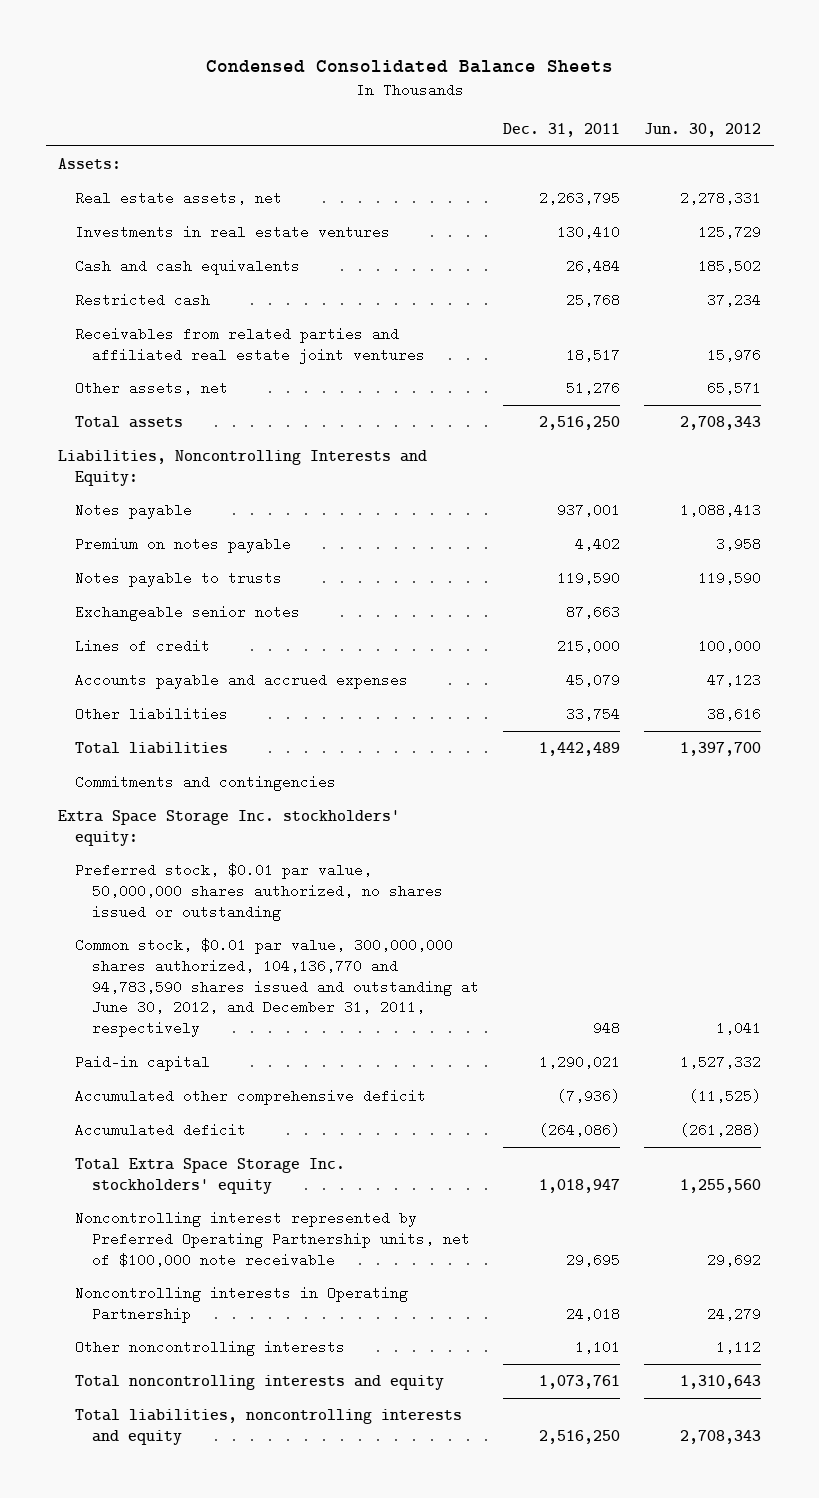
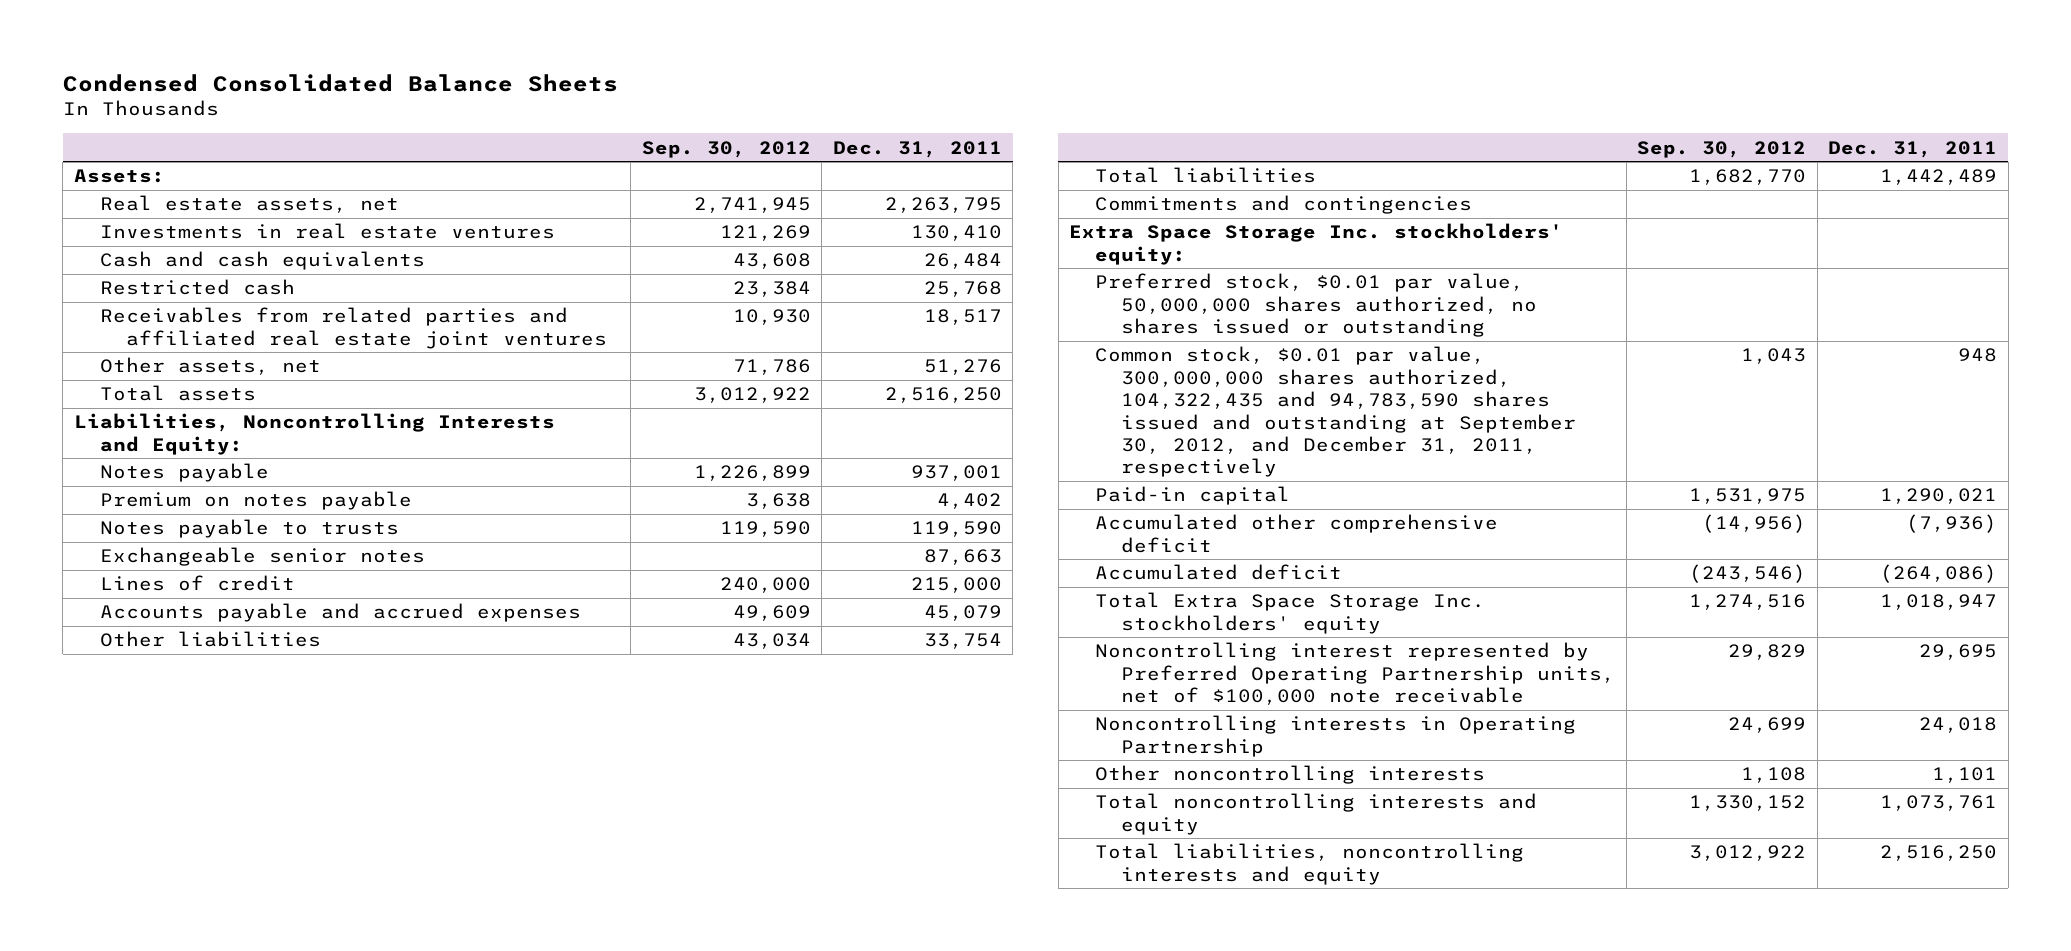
- | Dec. 31, 2011 | Jun. 30, 2012
+ | Sep. 30, 2012 | Dec. 31, 2011
- Common stock, $0.01 par value, 300,000,000 shares authorized, 104,136,770 and 94,783,590 shares issued and outstanding at June 30, 2012, and December 31, 2011, respectively | 948 | 1,041
+ Common stock, $0.01 par value, 300,000,000 shares authorized, 104,322,435 and 94,783,590 shares issued and outstanding at September 30, 2012, and December 31, 2011, respectively | 1,043 | 948

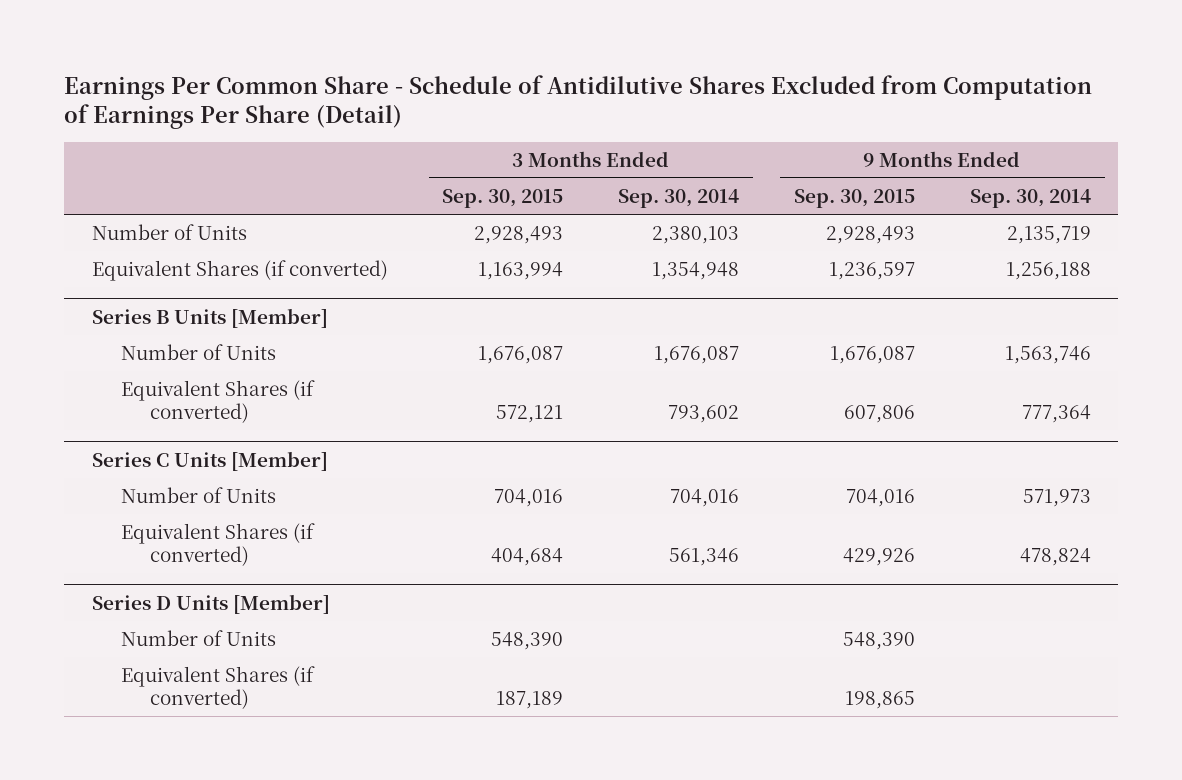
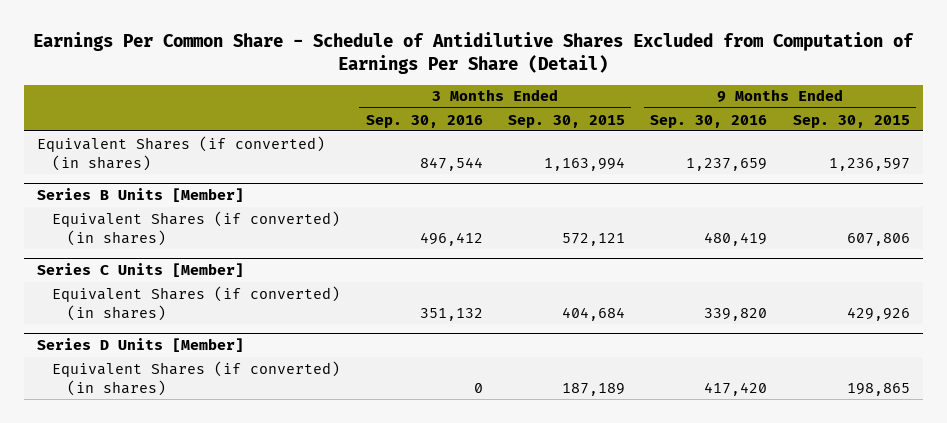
- | 3 Months Ended Sep. 30, 2015 | 3 Months Ended Sep. 30, 2014 | 9 Months Ended Sep. 30, 2015 | 9 Months Ended Sep. 30, 2014
+ | 3 Months Ended Sep. 30, 2016 | 3 Months Ended Sep. 30, 2015 | 9 Months Ended Sep. 30, 2016 | 9 Months Ended Sep. 30, 2015
- Number of Units | 2,928,493 | 2,380,103 | 2,928,493 | 2,135,719
- Equivalent Shares (if converted) | 1,163,994 | 1,354,948 | 1,236,597 | 1,256,188
+ Equivalent Shares (if converted) (in shares) | 847,544 | 1,163,994 | 1,237,659 | 1,236,597
@ Series B Units [Member]
- Number of Units | 1,676,087 | 1,676,087 | 1,676,087 | 1,563,746
- Equivalent Shares (if converted) | 572,121 | 793,602 | 607,806 | 777,364
+ Equivalent Shares (if converted) (in shares) | 496,412 | 572,121 | 480,419 | 607,806
@ Series C Units [Member]
- Number of Units | 704,016 | 704,016 | 704,016 | 571,973
- Equivalent Shares (if converted) | 404,684 | 561,346 | 429,926 | 478,824
+ Equivalent Shares (if converted) (in shares) | 351,132 | 404,684 | 339,820 | 429,926
@ Series D Units [Member]
- Number of Units | 548,390 | | 548,390 |
- Equivalent Shares (if converted) | 187,189 | | 198,865 |
+ Equivalent Shares (if converted) (in shares) | 0 | 187,189 | 417,420 | 198,865

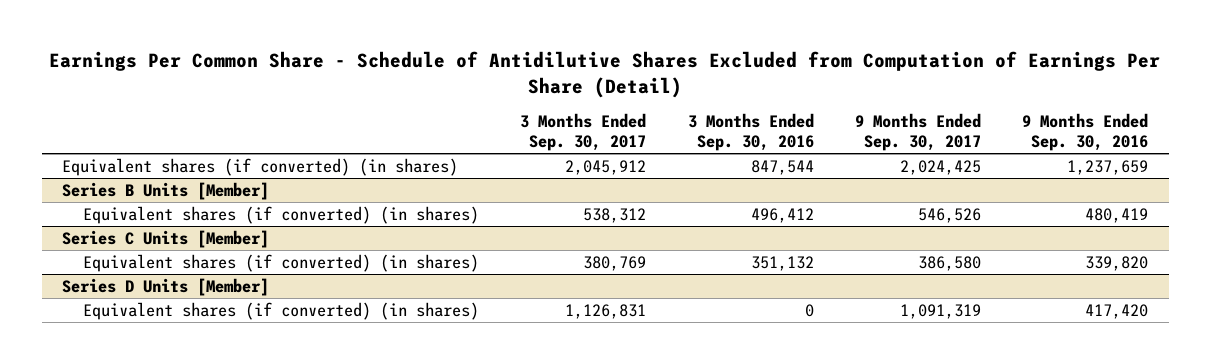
- | 3 Months Ended Sep. 30, 2016 | 3 Months Ended Sep. 30, 2015 | 9 Months Ended Sep. 30, 2016 | 9 Months Ended Sep. 30, 2015
+ | 3 Months Ended Sep. 30, 2017 | 3 Months Ended Sep. 30, 2016 | 9 Months Ended Sep. 30, 2017 | 9 Months Ended Sep. 30, 2016
- Equivalent Shares (if converted) (in shares) | 847,544 | 1,163,994 | 1,237,659 | 1,236,597
+ Equivalent shares (if converted) (in shares) | 2,045,912 | 847,544 | 2,024,425 | 1,237,659
@ Series B Units [Member]
- Equivalent Shares (if converted) (in shares) | 496,412 | 572,121 | 480,419 | 607,806
+ Equivalent shares (if converted) (in shares) | 538,312 | 496,412 | 546,526 | 480,419
@ Series C Units [Member]
- Equivalent Shares (if converted) (in shares) | 351,132 | 404,684 | 339,820 | 429,926
+ Equivalent shares (if converted) (in shares) | 380,769 | 351,132 | 386,580 | 339,820
@ Series D Units [Member]
- Equivalent Shares (if converted) (in shares) | 0 | 187,189 | 417,420 | 198,865
+ Equivalent shares (if converted) (in shares) | 1,126,831 | 0 | 1,091,319 | 417,420

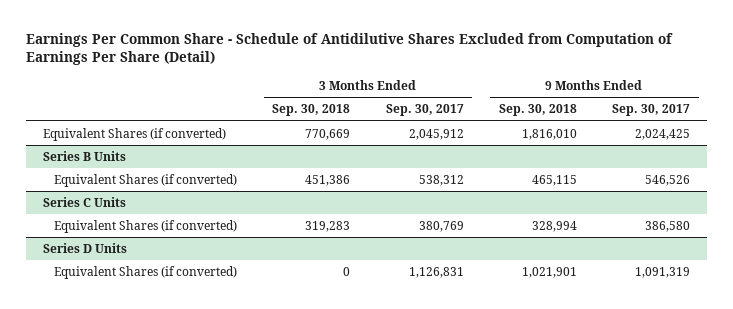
- | 3 Months Ended Sep. 30, 2017 | 3 Months Ended Sep. 30, 2016 | 9 Months Ended Sep. 30, 2017 | 9 Months Ended Sep. 30, 2016
+ | 3 Months Ended Sep. 30, 2018 | 3 Months Ended Sep. 30, 2017 | 9 Months Ended Sep. 30, 2018 | 9 Months Ended Sep. 30, 2017
- Equivalent shares (if converted) (in shares) | 2,045,912 | 847,544 | 2,024,425 | 1,237,659
- Series B Units [Member]
- Equivalent shares (if converted) (in shares) | 538,312 | 496,412 | 546,526 | 480,419
- Series C Units [Member]
- Equivalent shares (if converted) (in shares) | 380,769 | 351,132 | 386,580 | 339,820
- Series D Units [Member]
- Equivalent shares (if converted) (in shares) | 1,126,831 | 0 | 1,091,319 | 417,420
+ Equivalent Shares (if converted) | 770,669 | 2,045,912 | 1,816,010 | 2,024,425
+ Series B Units
+ Equivalent Shares (if converted) | 451,386 | 538,312 | 465,115 | 546,526
+ Series C Units
+ Equivalent Shares (if converted) | 319,283 | 380,769 | 328,994 | 386,580
+ Series D Units
+ Equivalent Shares (if converted) | 0 | 1,126,831 | 1,021,901 | 1,091,319

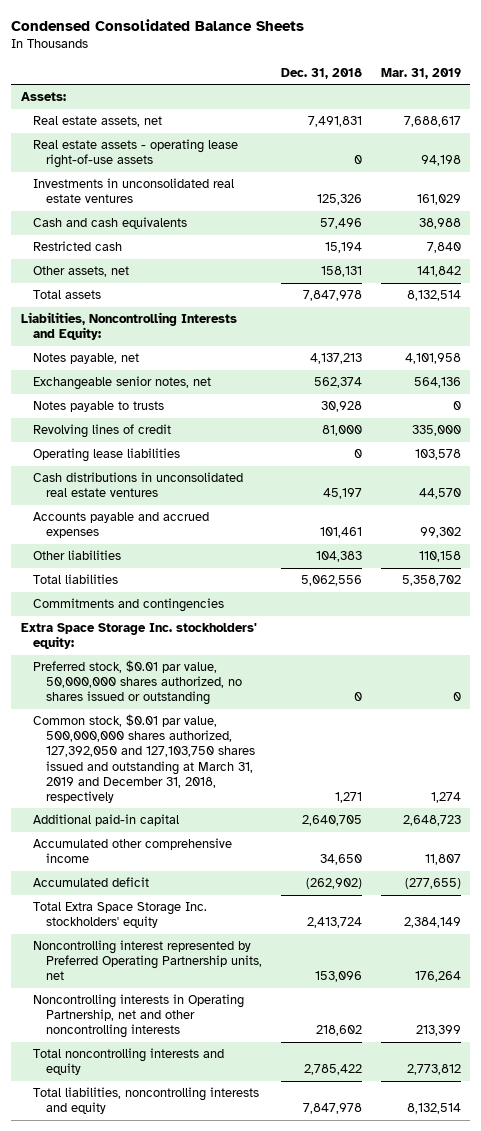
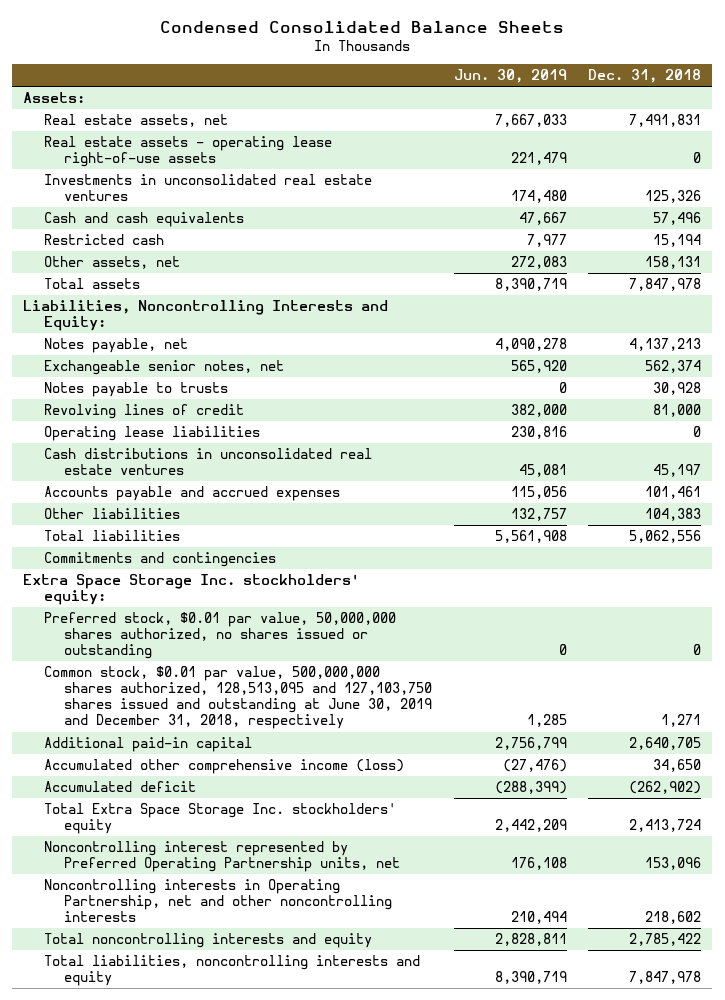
- | Dec. 31, 2018 | Mar. 31, 2019
+ | Jun. 30, 2019 | Dec. 31, 2018
- Common stock, $0.01 par value, 500,000,000 shares authorized, 127,392,050 and 127,103,750 shares issued and outstanding at March 31, 2019 and December 31, 2018, respectively | 1,271 | 1,274
+ Common stock, $0.01 par value, 500,000,000 shares authorized, 128,513,095 and 127,103,750 shares issued and outstanding at June 30, 2019 and December 31, 2018, respectively | 1,285 | 1,271
- Accumulated other comprehensive income | 34,650 | 11,807
+ Accumulated other comprehensive income (loss) | (27,476) | 34,650

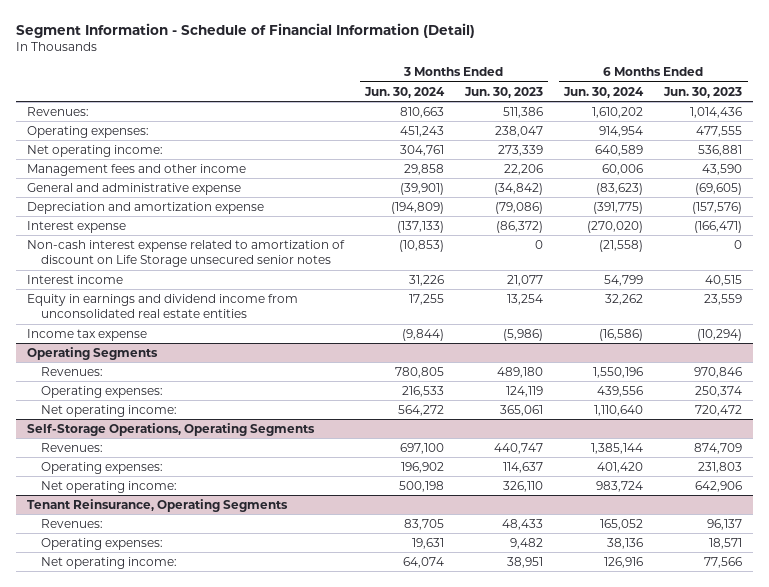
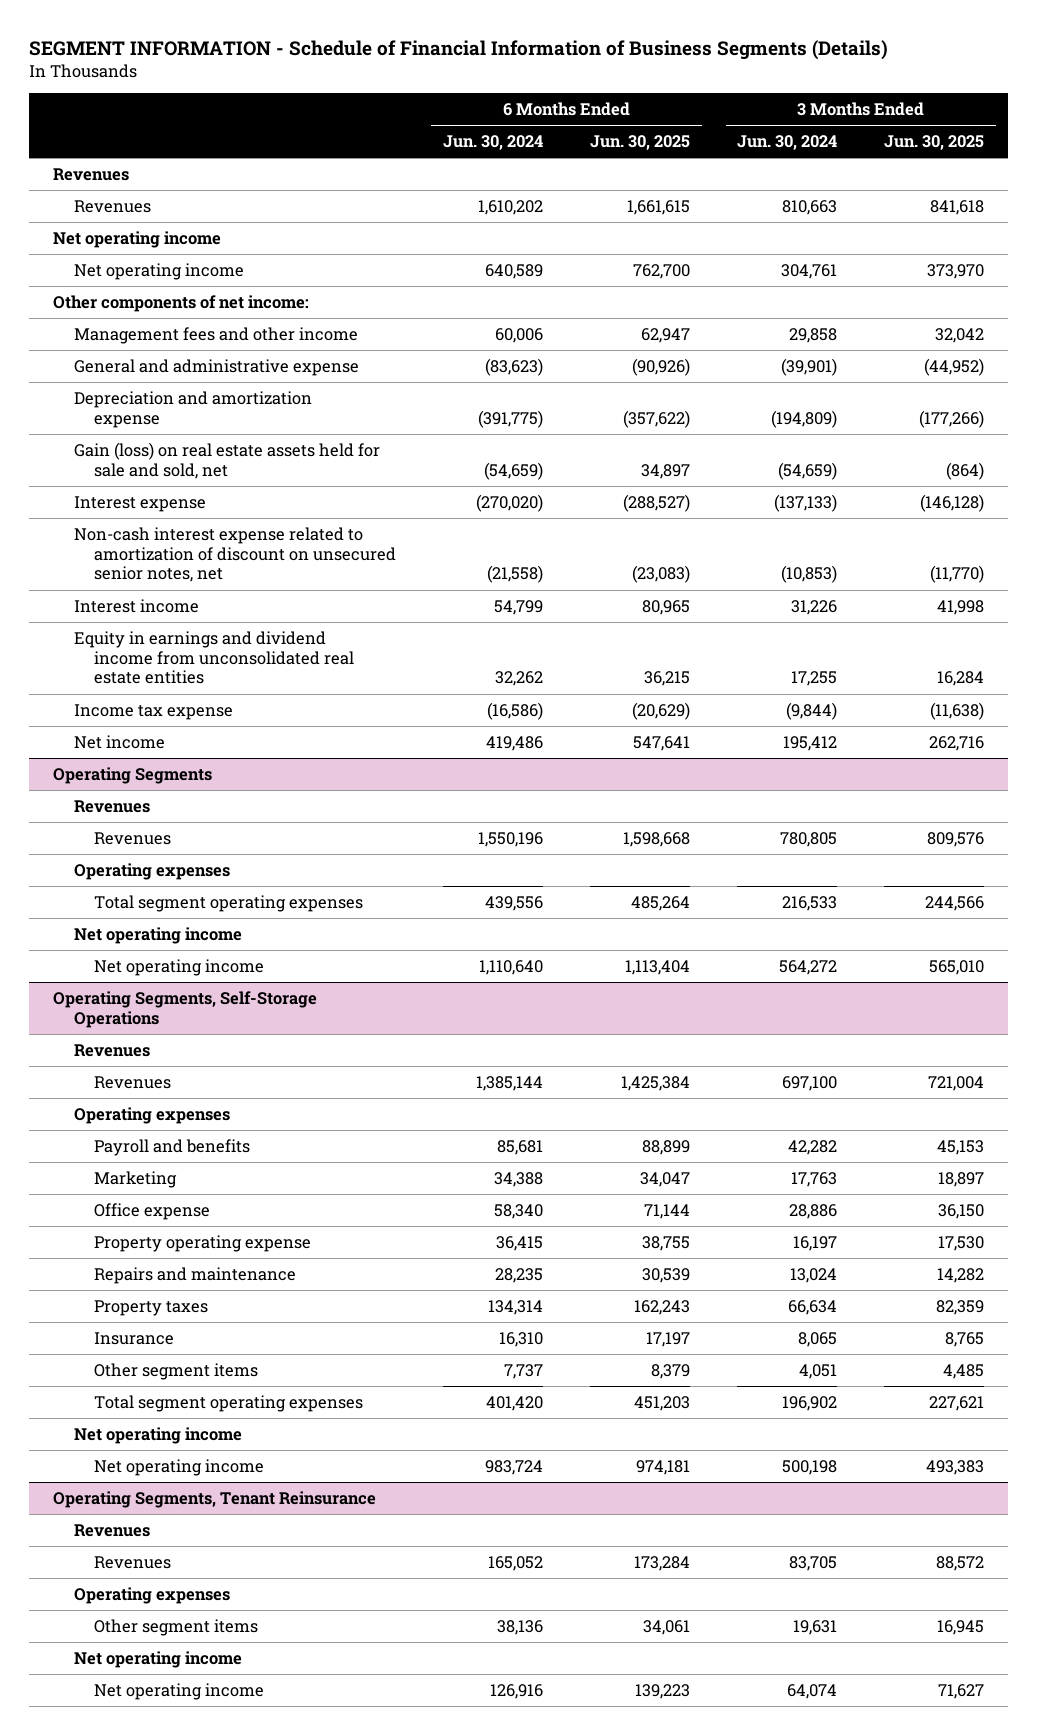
- Segment Information - Schedule of Financial Information (Detail)
+ SEGMENT INFORMATION - Schedule of Financial Information of Business Segments (Details)
- | 3 Months Ended Jun. 30, 2024 | 3 Months Ended Jun. 30, 2023 | 6 Months Ended Jun. 30, 2024 | 6 Months Ended Jun. 30, 2023
+ | 6 Months Ended Jun. 30, 2024 | 6 Months Ended Jun. 30, 2025 | 3 Months Ended Jun. 30, 2024 | 3 Months Ended Jun. 30, 2025
- Revenues: | 810,663 | 511,386 | 1,610,202 | 1,014,436
- Operating expenses: | 451,243 | 238,047 | 914,954 | 477,555
- Net operating income: | 304,761 | 273,339 | 640,589 | 536,881
+ Revenues
+ Revenues | 1,610,202 | 1,661,615 | 810,663 | 841,618
+ Net operating income
+ Net operating income | 640,589 | 762,700 | 304,761 | 373,970
+ Other components of net income:
+ Gain (loss) on real estate assets held for sale and sold, net | (54,659) | 34,897 | (54,659) | (864)
- Non-cash interest expense related to amortization of discount on Life Storage unsecured senior notes | (10,853) | 0 | (21,558) | 0
+ Non-cash interest expense related to amortization of discount on unsecured senior notes, net | (21,558) | (23,083) | (10,853) | (11,770)
+ Net income | 419,486 | 547,641 | 195,412 | 262,716
@ Operating Segments
- Revenues: | 780,805 | 489,180 | 1,550,196 | 970,846
- Operating expenses: | 216,533 | 124,119 | 439,556 | 250,374
- Net operating income: | 564,272 | 365,061 | 1,110,640 | 720,472
- Self-Storage Operations, Operating Segments
- Revenues: | 697,100 | 440,747 | 1,385,144 | 874,709
- Operating expenses: | 196,902 | 114,637 | 401,420 | 231,803
- Net operating income: | 500,198 | 326,110 | 983,724 | 642,906
- Tenant Reinsurance, Operating Segments
- Revenues: | 83,705 | 48,433 | 165,052 | 96,137
- Operating expenses: | 19,631 | 9,482 | 38,136 | 18,571
- Net operating income: | 64,074 | 38,951 | 126,916 | 77,566
@ Operating Segments
+ Revenues
+ Revenues | 1,550,196 | 1,598,668 | 780,805 | 809,576
+ Operating expenses
+ Total segment operating expenses | 439,556 | 485,264 | 216,533 | 244,566
+ Net operating income
+ Net operating income | 1,110,640 | 1,113,404 | 564,272 | 565,010
+ Operating Segments, Self-Storage Operations
+ Revenues
+ Revenues | 1,385,144 | 1,425,384 | 697,100 | 721,004
+ Operating expenses
+ Payroll and benefits | 85,681 | 88,899 | 42,282 | 45,153
+ Marketing | 34,388 | 34,047 | 17,763 | 18,897
+ Office expense | 58,340 | 71,144 | 28,886 | 36,150
+ Property operating expense | 36,415 | 38,755 | 16,197 | 17,530
+ Repairs and maintenance | 28,235 | 30,539 | 13,024 | 14,282
+ Property taxes | 134,314 | 162,243 | 66,634 | 82,359
+ Insurance | 16,310 | 17,197 | 8,065 | 8,765
+ Other segment items | 7,737 | 8,379 | 4,051 | 4,485
+ Total segment operating expenses | 401,420 | 451,203 | 196,902 | 227,621
+ Net operating income
+ Net operating income | 983,724 | 974,181 | 500,198 | 493,383
+ Operating Segments, Tenant Reinsurance
+ Revenues
+ Revenues | 165,052 | 173,284 | 83,705 | 88,572
+ Operating expenses
+ Other segment items | 38,136 | 34,061 | 19,631 | 16,945
+ Net operating income
+ Net operating income | 126,916 | 139,223 | 64,074 | 71,627

